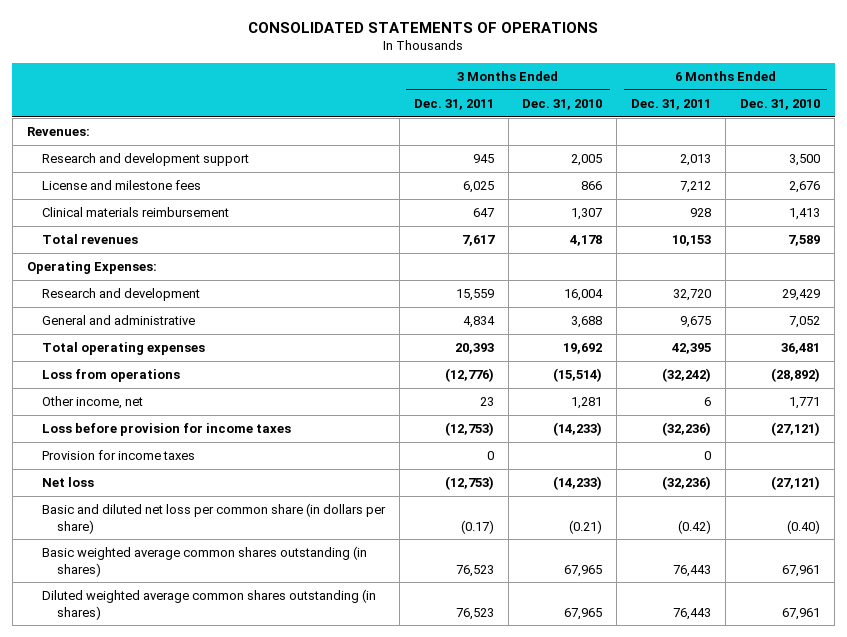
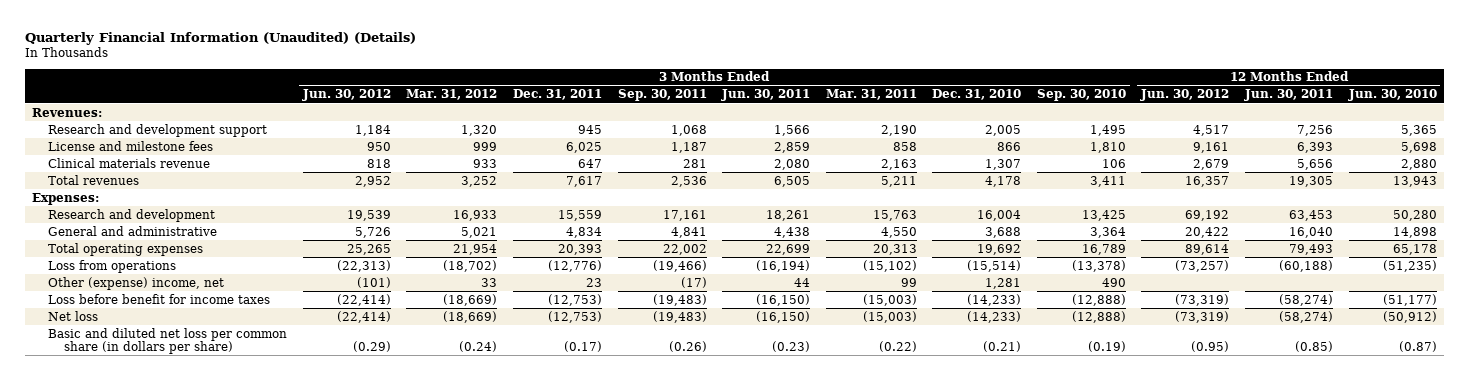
- CONSOLIDATED STATEMENTS OF OPERATIONS
+ Quarterly Financial Information (Unaudited) (Details)
- | 3 Months Ended Dec. 31, 2011 | 3 Months Ended Dec. 31, 2010 | 6 Months Ended Dec. 31, 2011 | 6 Months Ended Dec. 31, 2010
+ | 3 Months Ended Jun. 30, 2012 | 3 Months Ended Mar. 31, 2012 | 3 Months Ended Dec. 31, 2011 | 3 Months Ended Sep. 30, 2011 | 3 Months Ended Jun. 30, 2011 | 3 Months Ended Mar. 31, 2011 | 3 Months Ended Dec. 31, 2010 | 3 Months Ended Sep. 30, 2010 | 12 Months Ended Jun. 30, 2012 | 12 Months Ended Jun. 30, 2011 | 12 Months Ended Jun. 30, 2010
- Clinical materials reimbursement | 647 | 1,307 | 928 | 1,413
+ Clinical materials revenue | 818 | 933 | 647 | 281 | 2,080 | 2,163 | 1,307 | 106 | 2,679 | 5,656 | 2,880
- Operating Expenses:
+ Expenses:
- Other income, net | 23 | 1,281 | 6 | 1,771
- Loss before provision for income taxes | (12,753) | (14,233) | (32,236) | (27,121)
- Provision for income taxes | 0 | | 0 |
+ Other (expense) income, net | (101) | 33 | 23 | (17) | 44 | 99 | 1,281 | 490 | | |
+ Loss before benefit for income taxes | (22,414) | (18,669) | (12,753) | (19,483) | (16,150) | (15,003) | (14,233) | (12,888) | (73,319) | (58,274) | (51,177)
- Basic weighted average common shares outstanding (in shares) | 76,523 | 67,965 | 76,443 | 67,961
- Diluted weighted average common shares outstanding (in shares) | 76,523 | 67,965 | 76,443 | 67,961

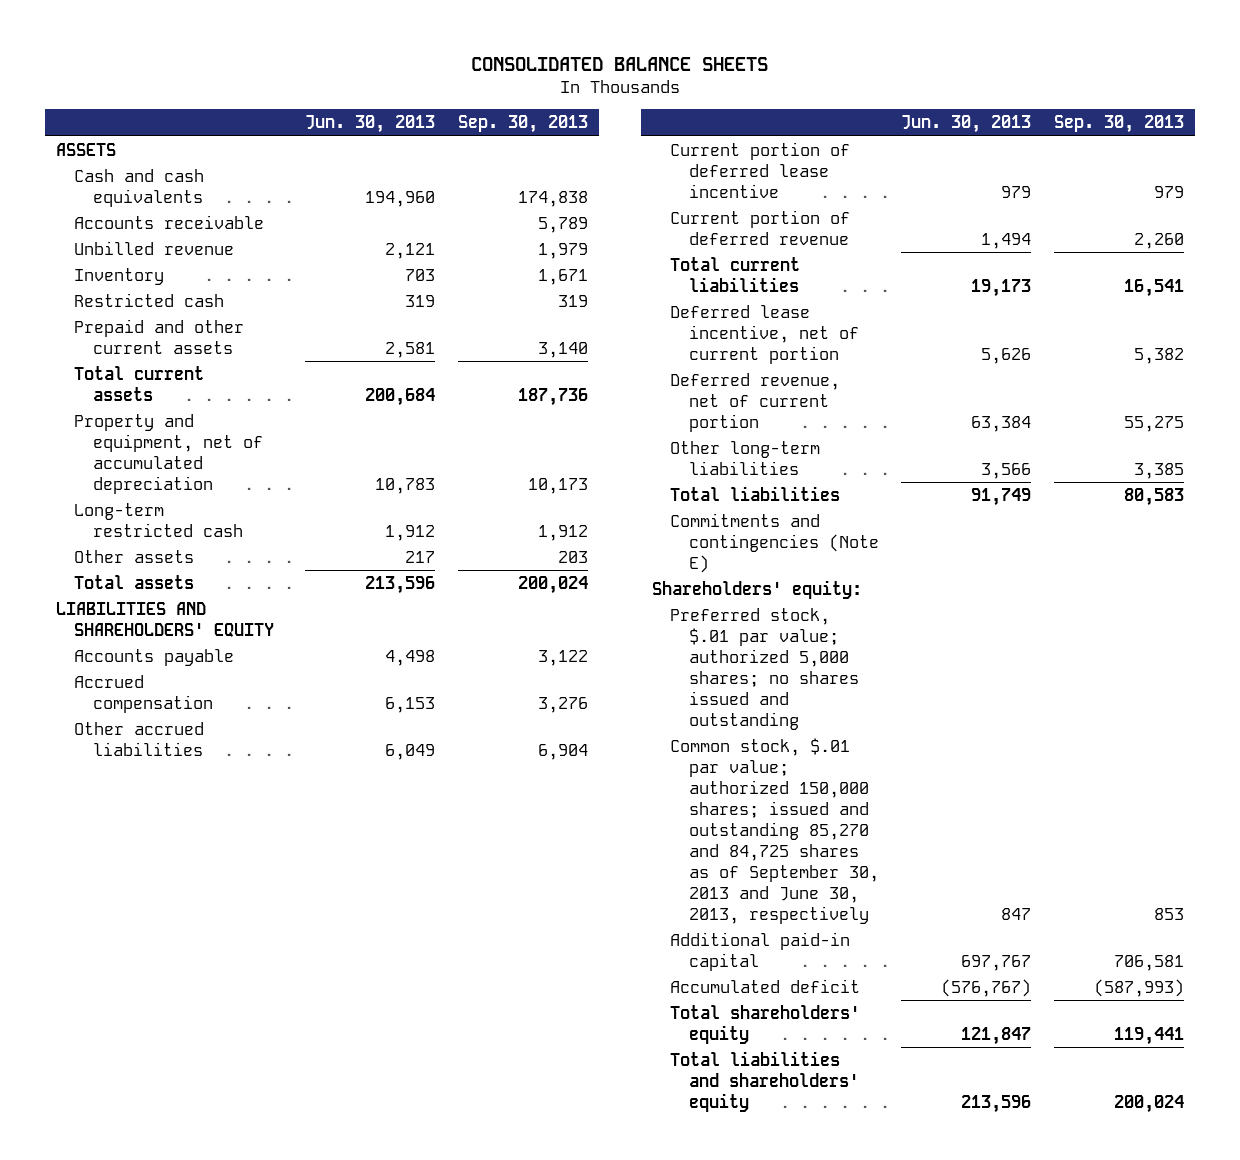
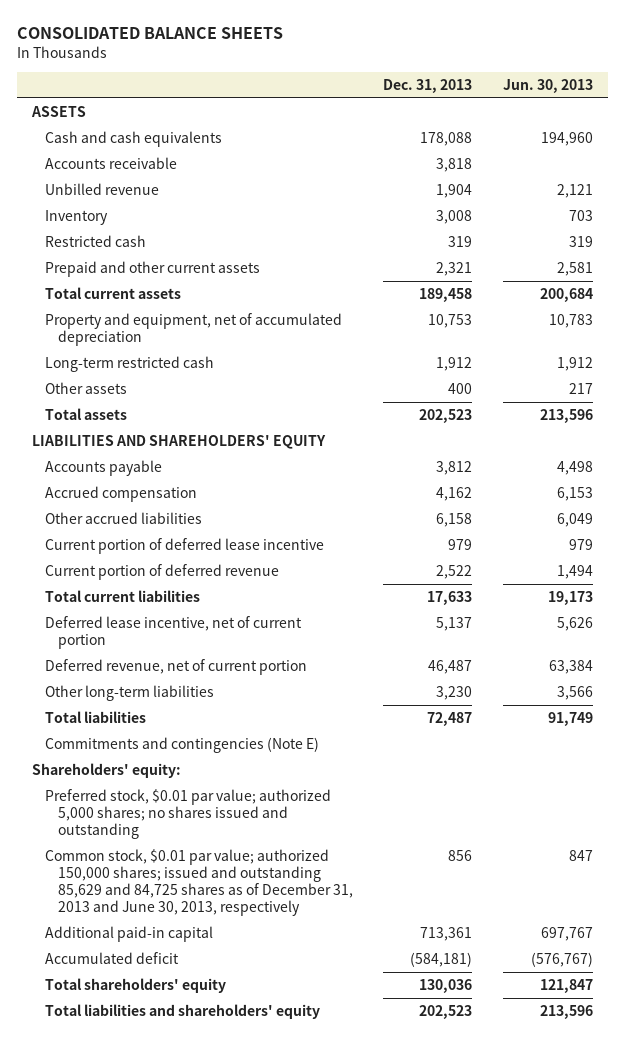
- | Jun. 30, 2013 | Sep. 30, 2013
+ | Dec. 31, 2013 | Jun. 30, 2013
- Preferred stock, $.01 par value; authorized 5,000 shares; no shares issued and outstanding
- Common stock, $.01 par value; authorized 150,000 shares; issued and outstanding 85,270 and 84,725 shares as of September 30, 2013 and June 30, 2013, respectively | 847 | 853
+ Preferred stock, $0.01 par value; authorized 5,000 shares; no shares issued and outstanding
+ Common stock, $0.01 par value; authorized 150,000 shares; issued and outstanding 85,629 and 84,725 shares as of December 31, 2013 and June 30, 2013, respectively | 856 | 847

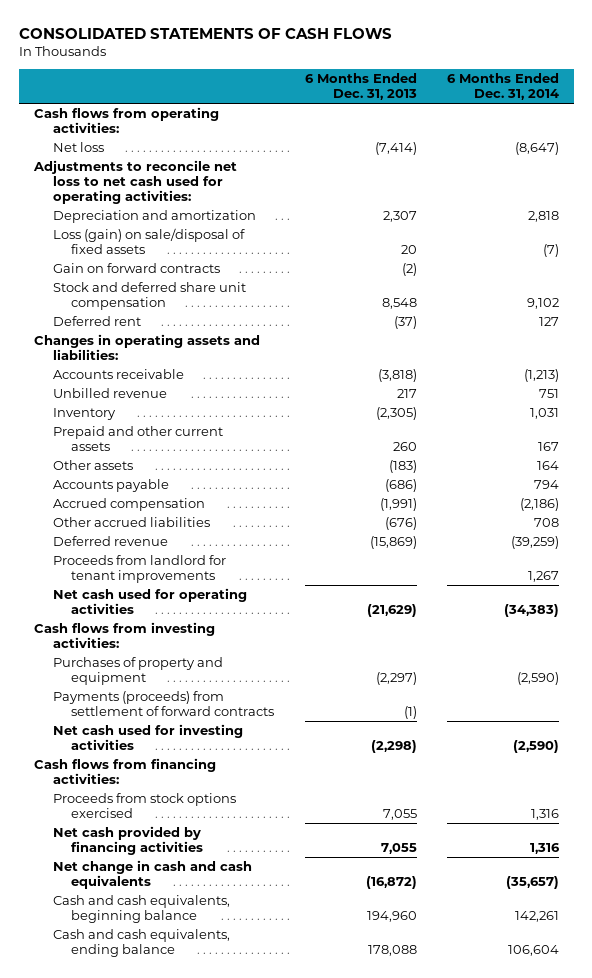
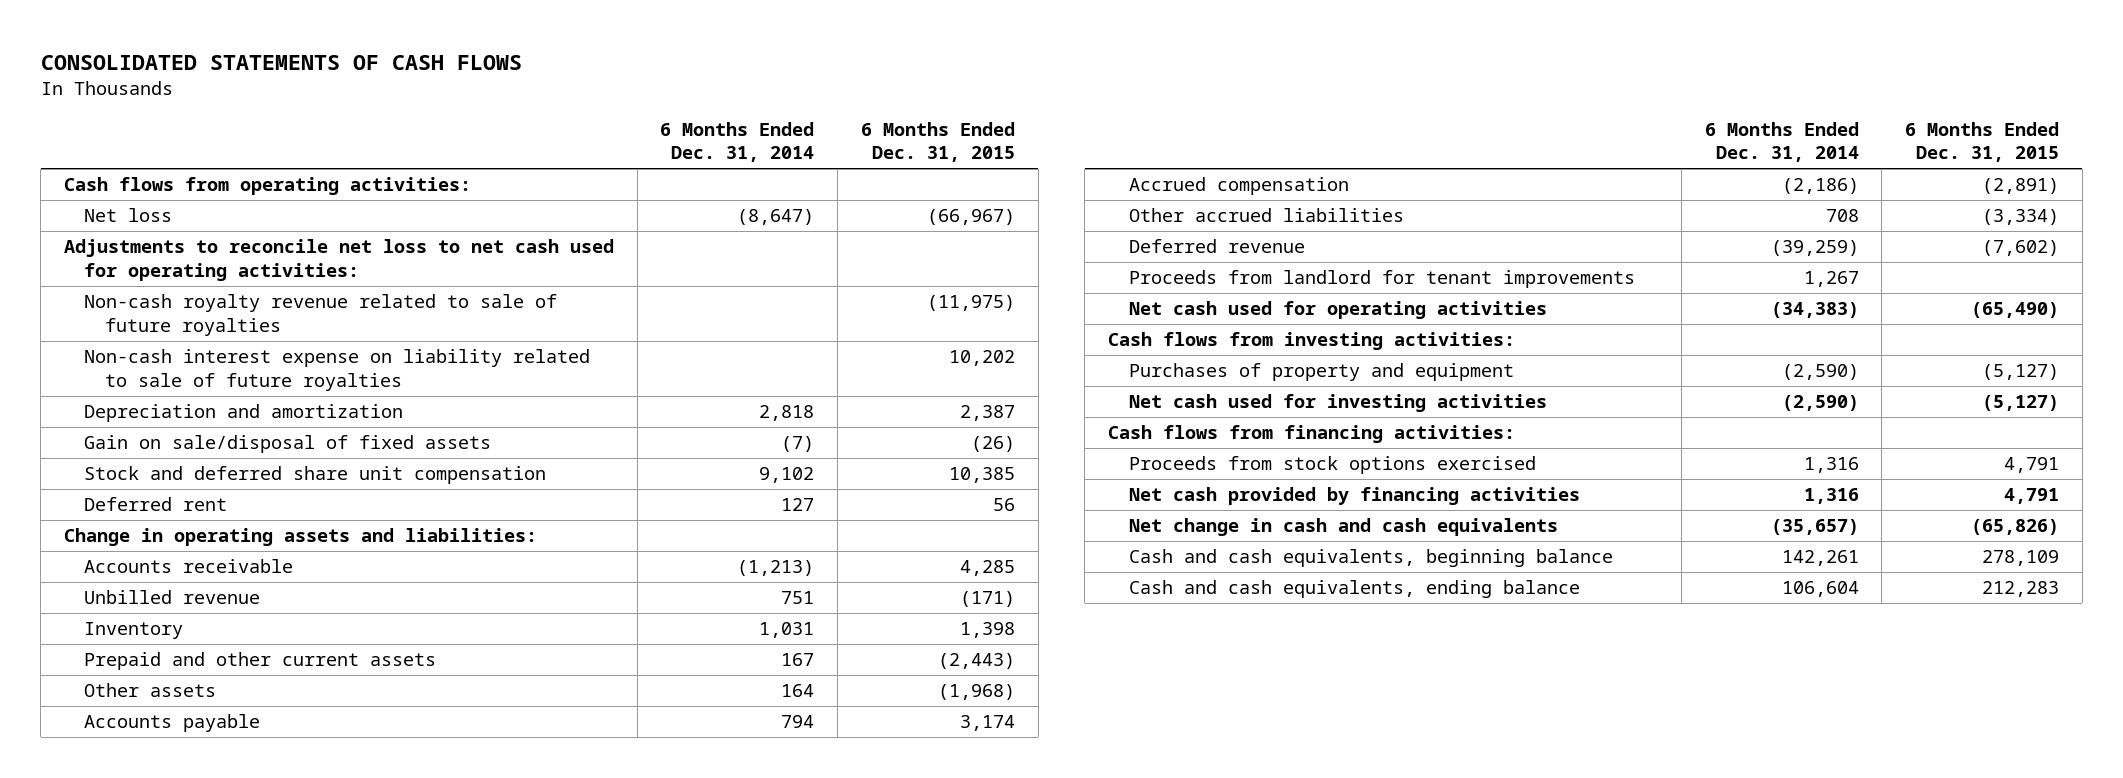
- | 6 Months Ended Dec. 31, 2013 | 6 Months Ended Dec. 31, 2014
+ | 6 Months Ended Dec. 31, 2014 | 6 Months Ended Dec. 31, 2015
+ Non-cash royalty revenue related to sale of future royalties | | (11,975)
+ Non-cash interest expense on liability related to sale of future royalties | | 10,202
- Loss (gain) on sale/disposal of fixed assets | 20 | (7)
- Gain on forward contracts | (2) |
+ Gain on sale/disposal of fixed assets | (7) | (26)
- Changes in operating assets and liabilities:
+ Change in operating assets and liabilities:
- Payments (proceeds) from settlement of forward contracts | (1) |

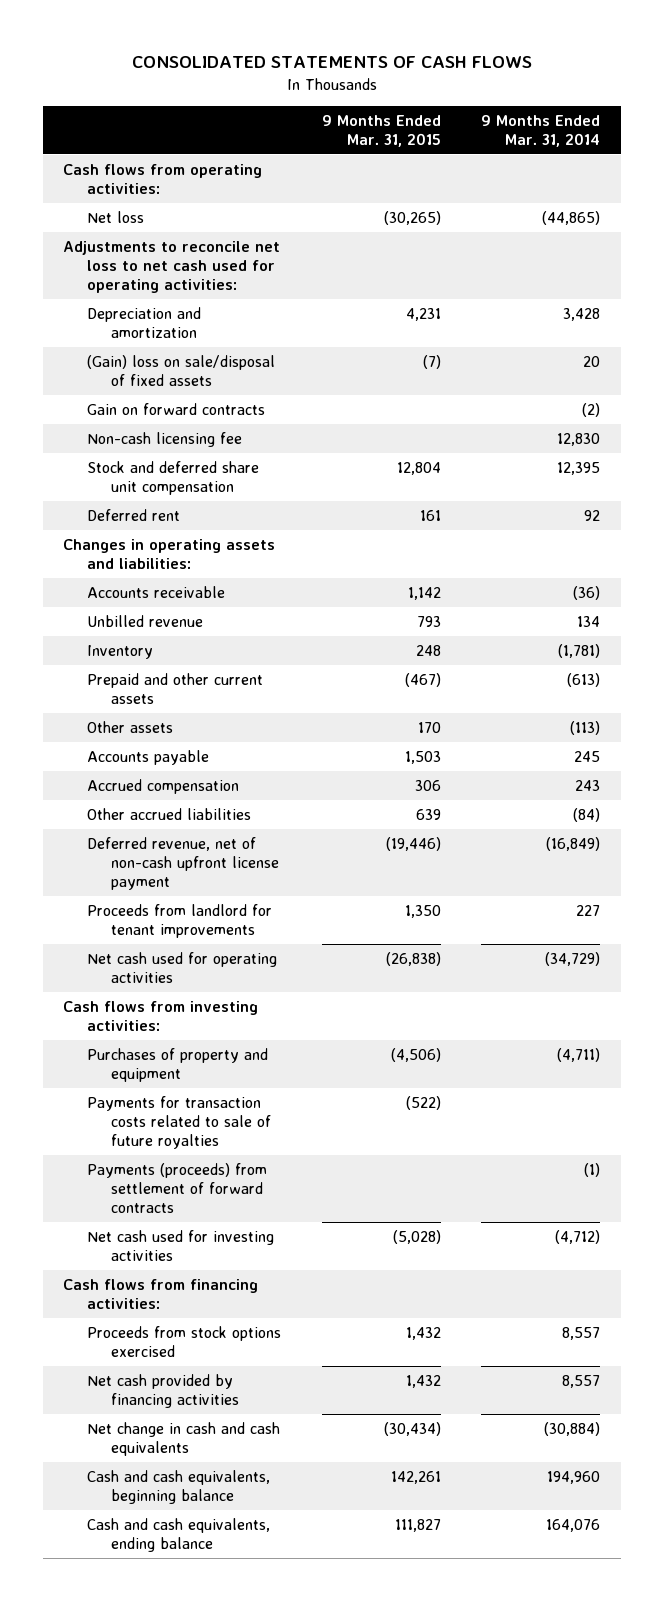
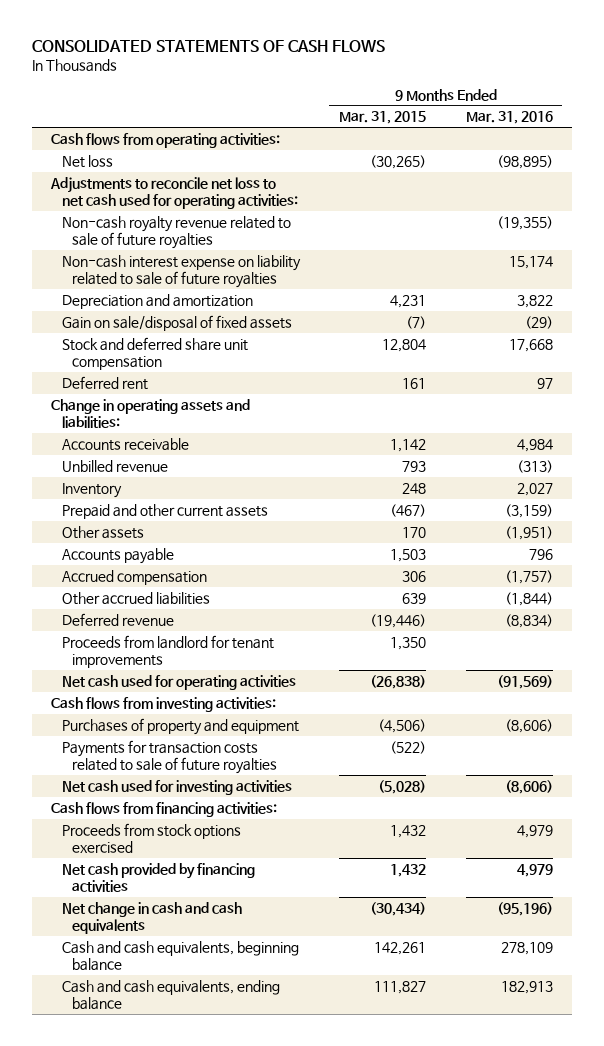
- | 9 Months Ended Mar. 31, 2015 | 9 Months Ended Mar. 31, 2014
+ | 9 Months Ended Mar. 31, 2015 | 9 Months Ended Mar. 31, 2016
+ Non-cash royalty revenue related to sale of future royalties | | (19,355)
+ Non-cash interest expense on liability related to sale of future royalties | | 15,174
- (Gain) loss on sale/disposal of fixed assets | (7) | 20
- Gain on forward contracts | | (2)
- Non-cash licensing fee | | 12,830
+ Gain on sale/disposal of fixed assets | (7) | (29)
- Changes in operating assets and liabilities:
+ Change in operating assets and liabilities:
- Deferred revenue, net of non-cash upfront license payment | (19,446) | (16,849)
+ Deferred revenue | (19,446) | (8,834)
- Payments (proceeds) from settlement of forward contracts | | (1)

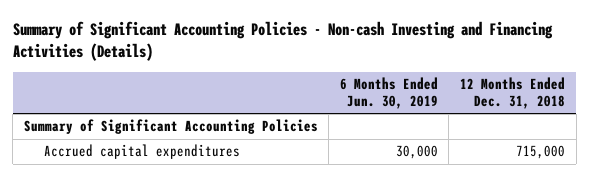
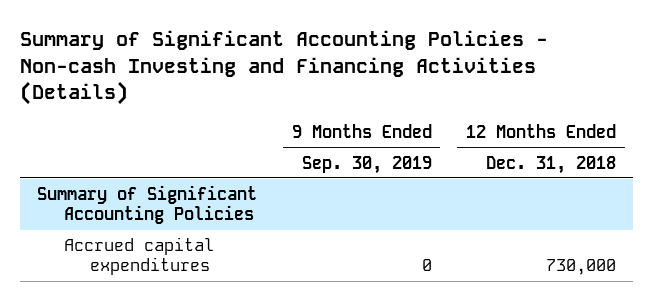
- | 6 Months Ended Jun. 30, 2019 | 12 Months Ended Dec. 31, 2018
+ | 9 Months Ended Sep. 30, 2019 | 12 Months Ended Dec. 31, 2018
- Accrued capital expenditures | 30,000 | 715,000
+ Accrued capital expenditures | 0 | 730,000

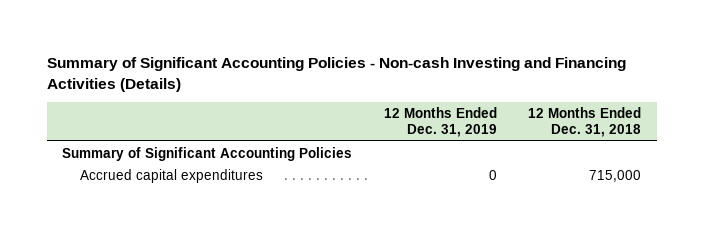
- | 9 Months Ended Sep. 30, 2019 | 12 Months Ended Dec. 31, 2018
+ | 12 Months Ended Dec. 31, 2019 | 12 Months Ended Dec. 31, 2018
- Accrued capital expenditures | 0 | 730,000
+ Accrued capital expenditures | 0 | 715,000

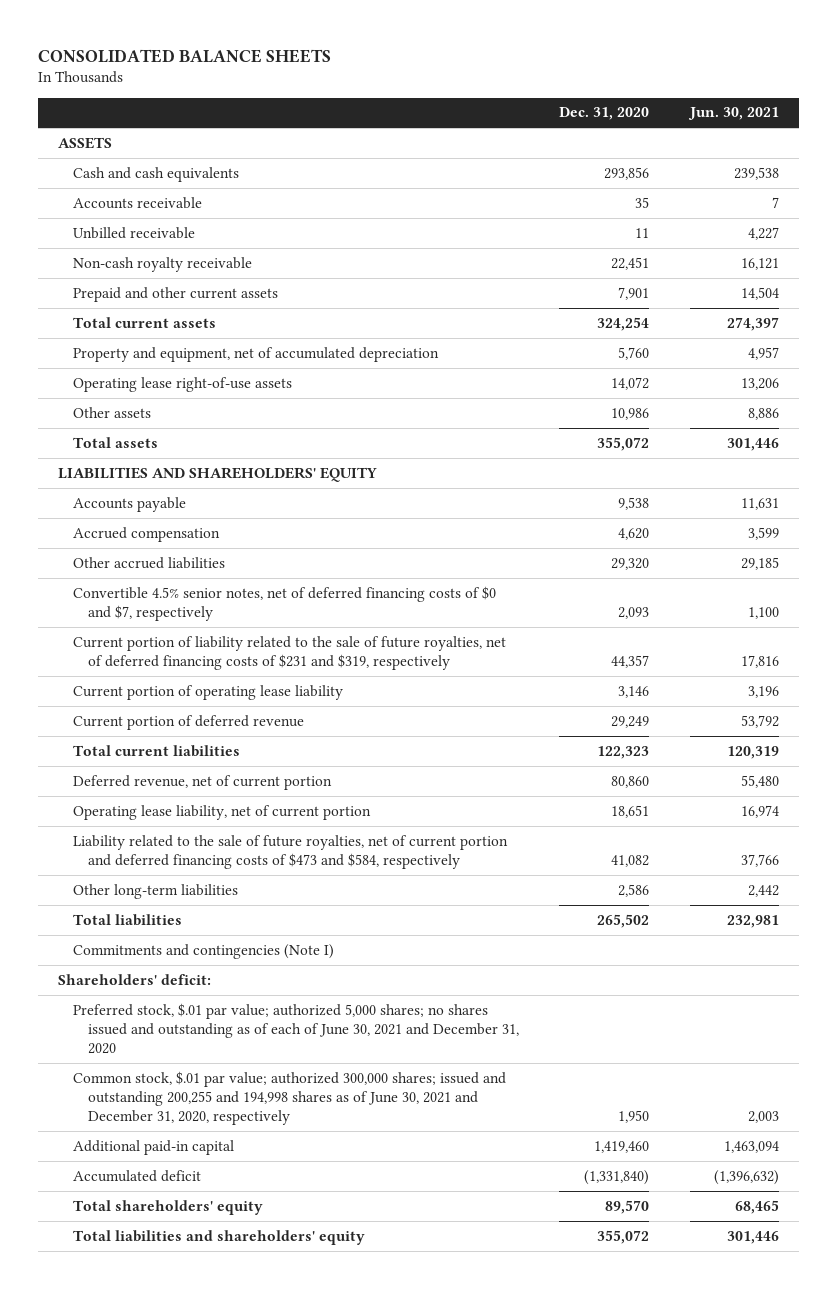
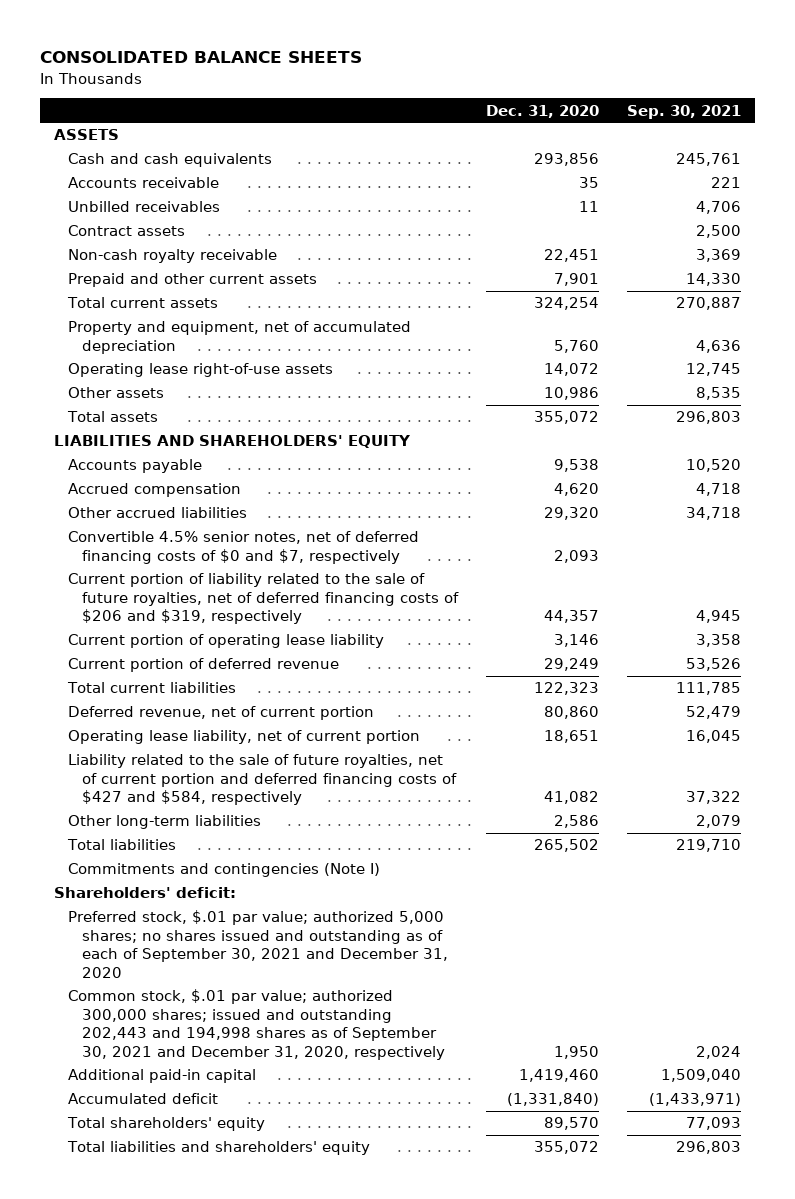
- | Dec. 31, 2020 | Jun. 30, 2021
+ | Dec. 31, 2020 | Sep. 30, 2021
- Unbilled receivable | 11 | 4,227
+ Unbilled receivables | 11 | 4,706
+ Contract assets | | 2,500
- Current portion of liability related to the sale of future royalties, net of deferred financing costs of $231 and $319, respectively | 44,357 | 17,816
+ Current portion of liability related to the sale of future royalties, net of deferred financing costs of $206 and $319, respectively | 44,357 | 4,945
- Liability related to the sale of future royalties, net of current portion and deferred financing costs of $473 and $584, respectively | 41,082 | 37,766
+ Liability related to the sale of future royalties, net of current portion and deferred financing costs of $427 and $584, respectively | 41,082 | 37,322
- Preferred stock, $.01 par value; authorized 5,000 shares; no shares issued and outstanding as of each of June 30, 2021 and December 31, 2020
- Common stock, $.01 par value; authorized 300,000 shares; issued and outstanding 200,255 and 194,998 shares as of June 30, 2021 and December 31, 2020, respectively | 1,950 | 2,003
+ Preferred stock, $.01 par value; authorized 5,000 shares; no shares issued and outstanding as of each of September 30, 2021 and December 31, 2020
+ Common stock, $.01 par value; authorized 300,000 shares; issued and outstanding 202,443 and 194,998 shares as of September 30, 2021 and December 31, 2020, respectively | 1,950 | 2,024

